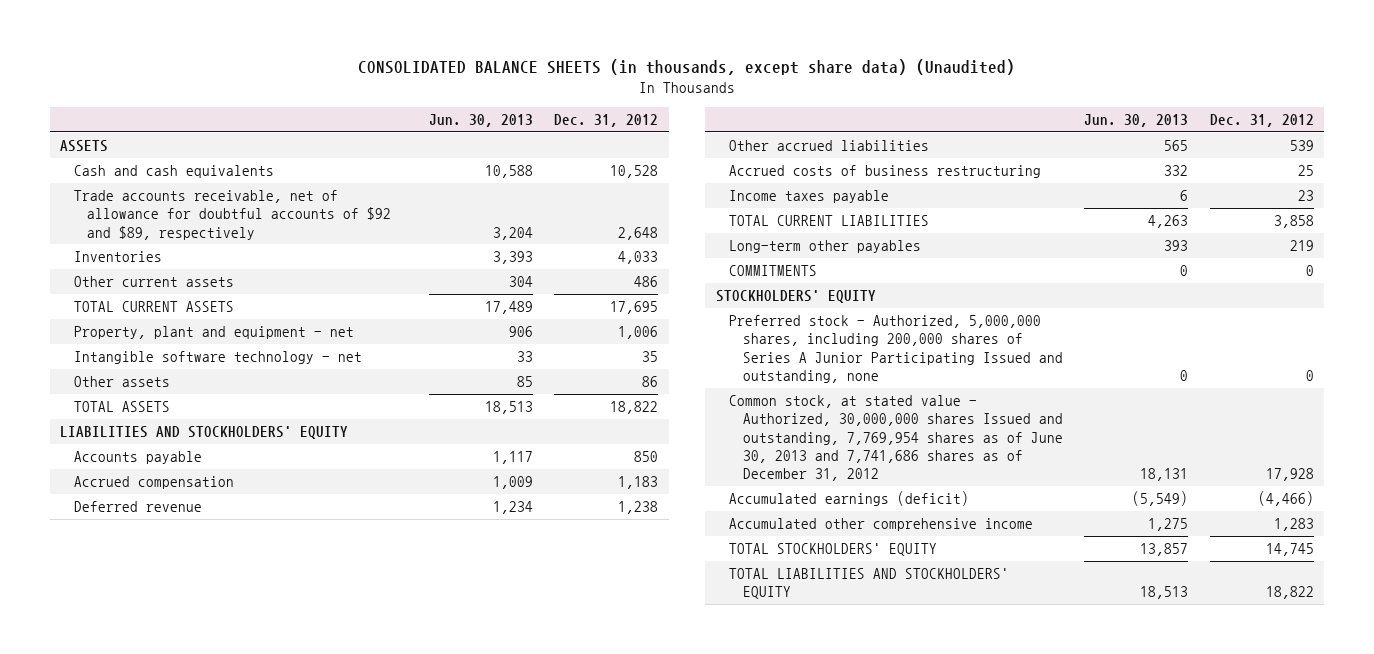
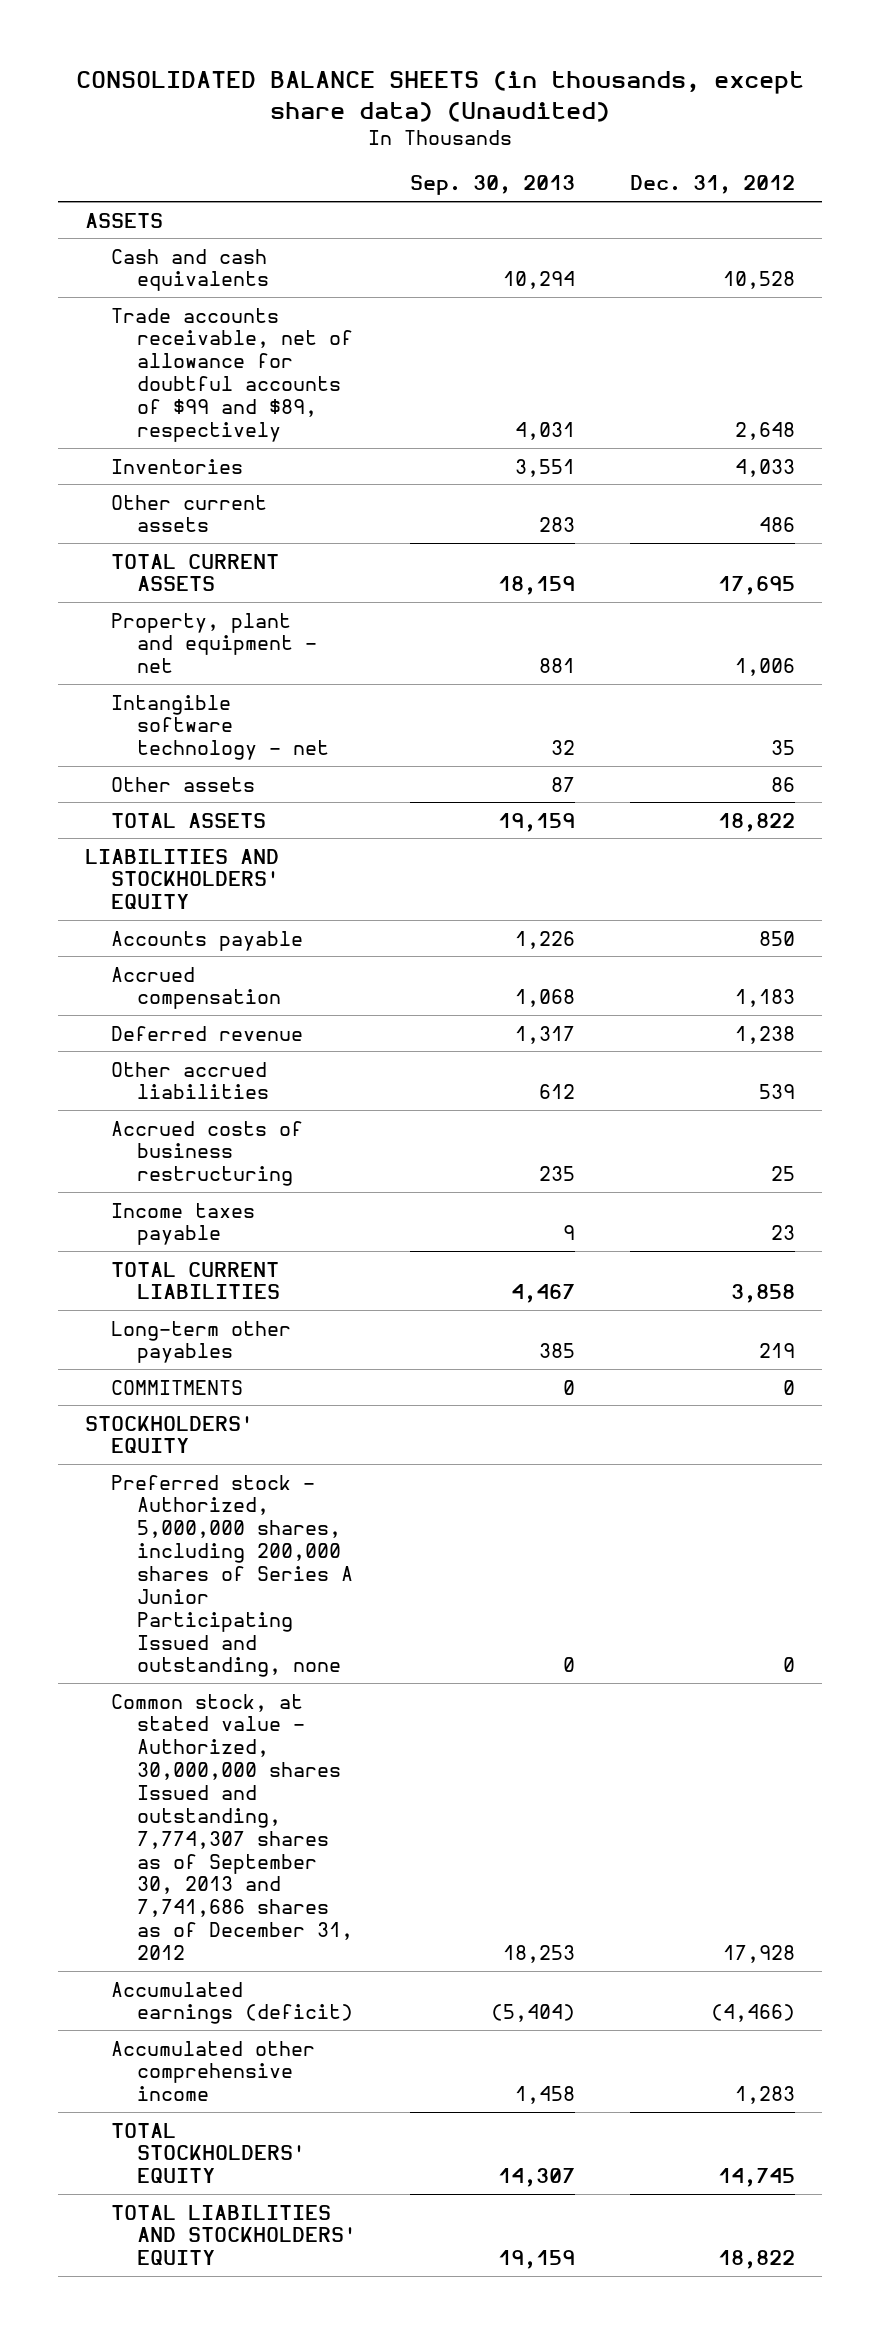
- | Jun. 30, 2013 | Dec. 31, 2012
+ | Sep. 30, 2013 | Dec. 31, 2012
- Trade accounts receivable, net of allowance for doubtful accounts of $92 and $89, respectively | 3,204 | 2,648
+ Trade accounts receivable, net of allowance for doubtful accounts of $99 and $89, respectively | 4,031 | 2,648
- Common stock, at stated value - Authorized, 30,000,000 shares Issued and outstanding, 7,769,954 shares as of June 30, 2013 and 7,741,686 shares as of December 31, 2012 | 18,131 | 17,928
+ Common stock, at stated value - Authorized, 30,000,000 shares Issued and outstanding, 7,774,307 shares as of September 30, 2013 and 7,741,686 shares as of December 31, 2012 | 18,253 | 17,928

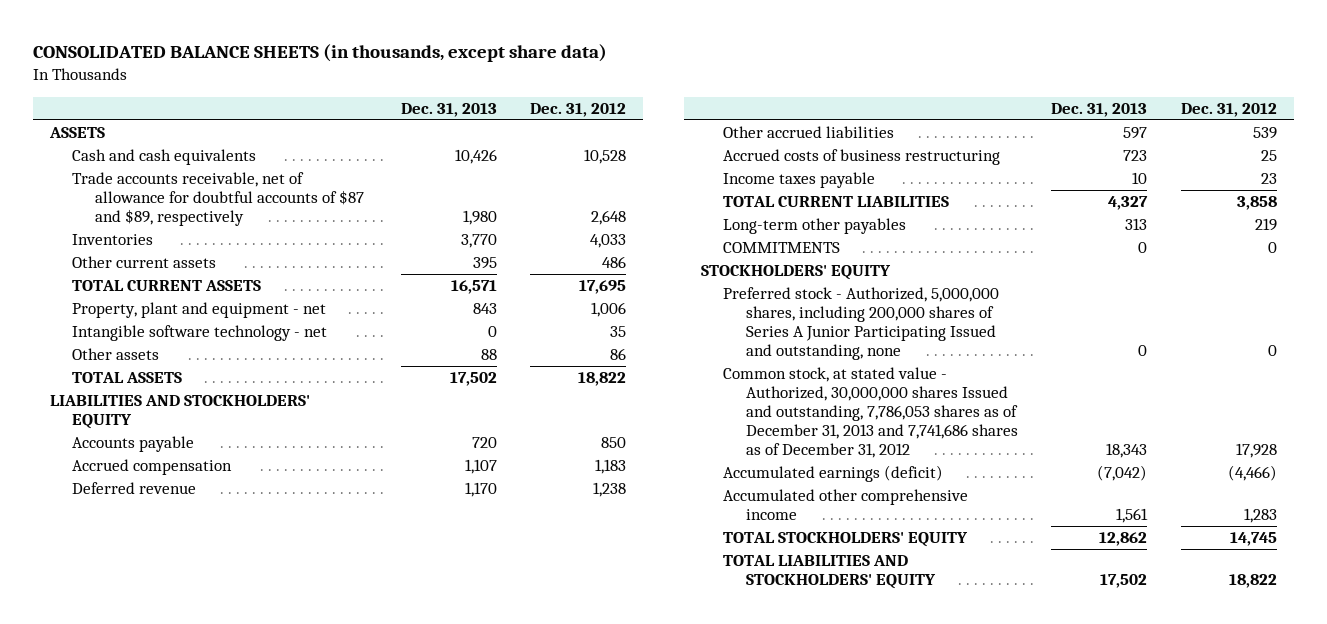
- CONSOLIDATED BALANCE SHEETS (in thousands, except share data) (Unaudited)
+ CONSOLIDATED BALANCE SHEETS (in thousands, except share data)
- | Sep. 30, 2013 | Dec. 31, 2012
+ | Dec. 31, 2013 | Dec. 31, 2012
- Trade accounts receivable, net of allowance for doubtful accounts of $99 and $89, respectively | 4,031 | 2,648
+ Trade accounts receivable, net of allowance for doubtful accounts of $87 and $89, respectively | 1,980 | 2,648
- Common stock, at stated value - Authorized, 30,000,000 shares Issued and outstanding, 7,774,307 shares as of September 30, 2013 and 7,741,686 shares as of December 31, 2012 | 18,253 | 17,928
+ Common stock, at stated value - Authorized, 30,000,000 shares Issued and outstanding, 7,786,053 shares as of December 31, 2013 and 7,741,686 shares as of December 31, 2012 | 18,343 | 17,928

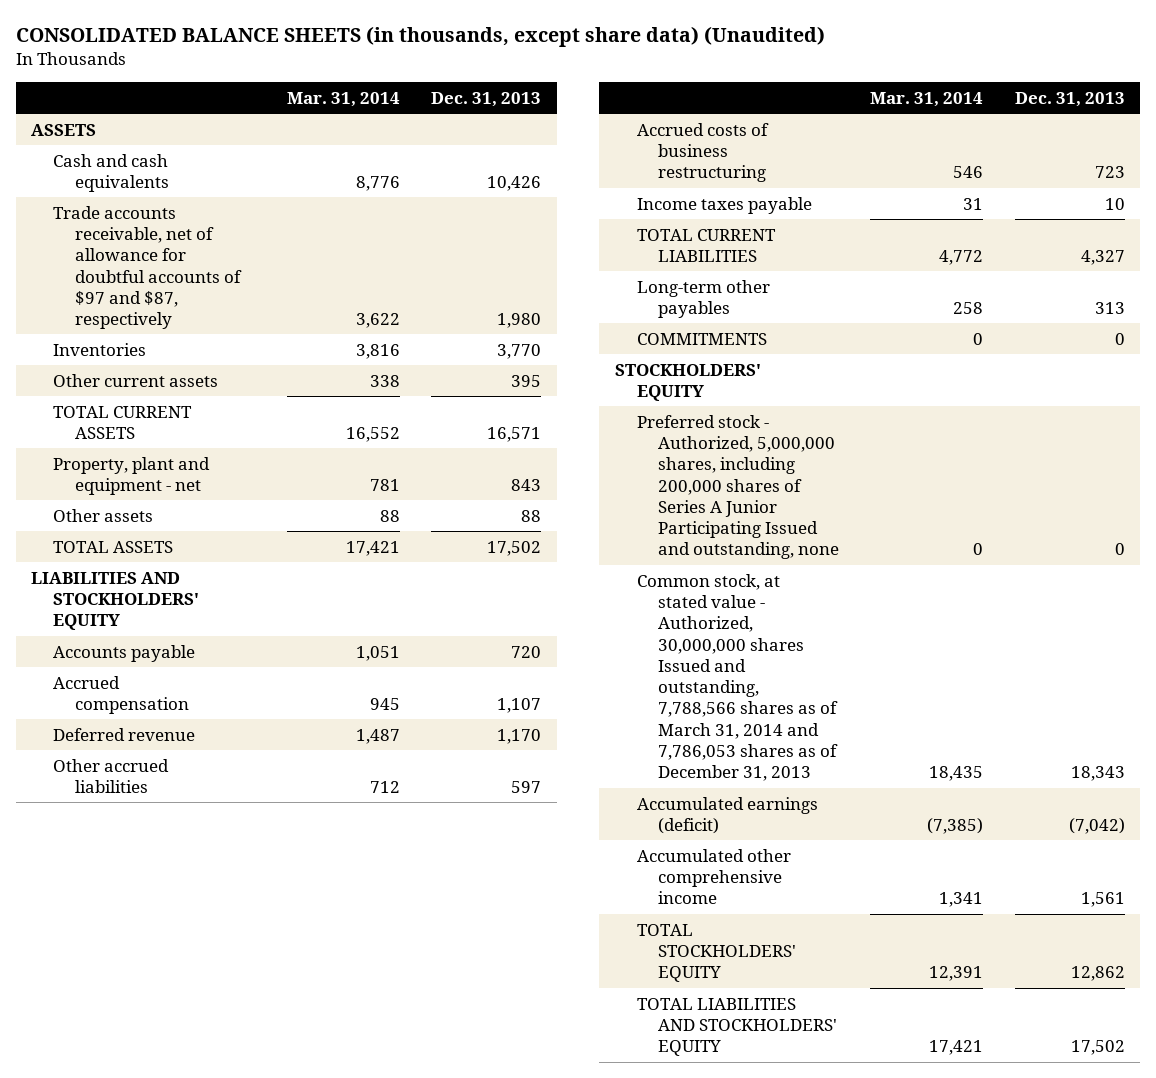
- CONSOLIDATED BALANCE SHEETS (in thousands, except share data)
+ CONSOLIDATED BALANCE SHEETS (in thousands, except share data) (Unaudited)
- | Dec. 31, 2013 | Dec. 31, 2012
+ | Mar. 31, 2014 | Dec. 31, 2013
- Trade accounts receivable, net of allowance for doubtful accounts of $87 and $89, respectively | 1,980 | 2,648
+ Trade accounts receivable, net of allowance for doubtful accounts of $97 and $87, respectively | 3,622 | 1,980
- Intangible software technology - net | 0 | 35
- Common stock, at stated value - Authorized, 30,000,000 shares Issued and outstanding, 7,786,053 shares as of December 31, 2013 and 7,741,686 shares as of December 31, 2012 | 18,343 | 17,928
+ Common stock, at stated value - Authorized, 30,000,000 shares Issued and outstanding, 7,788,566 shares as of March 31, 2014 and 7,786,053 shares as of December 31, 2013 | 18,435 | 18,343

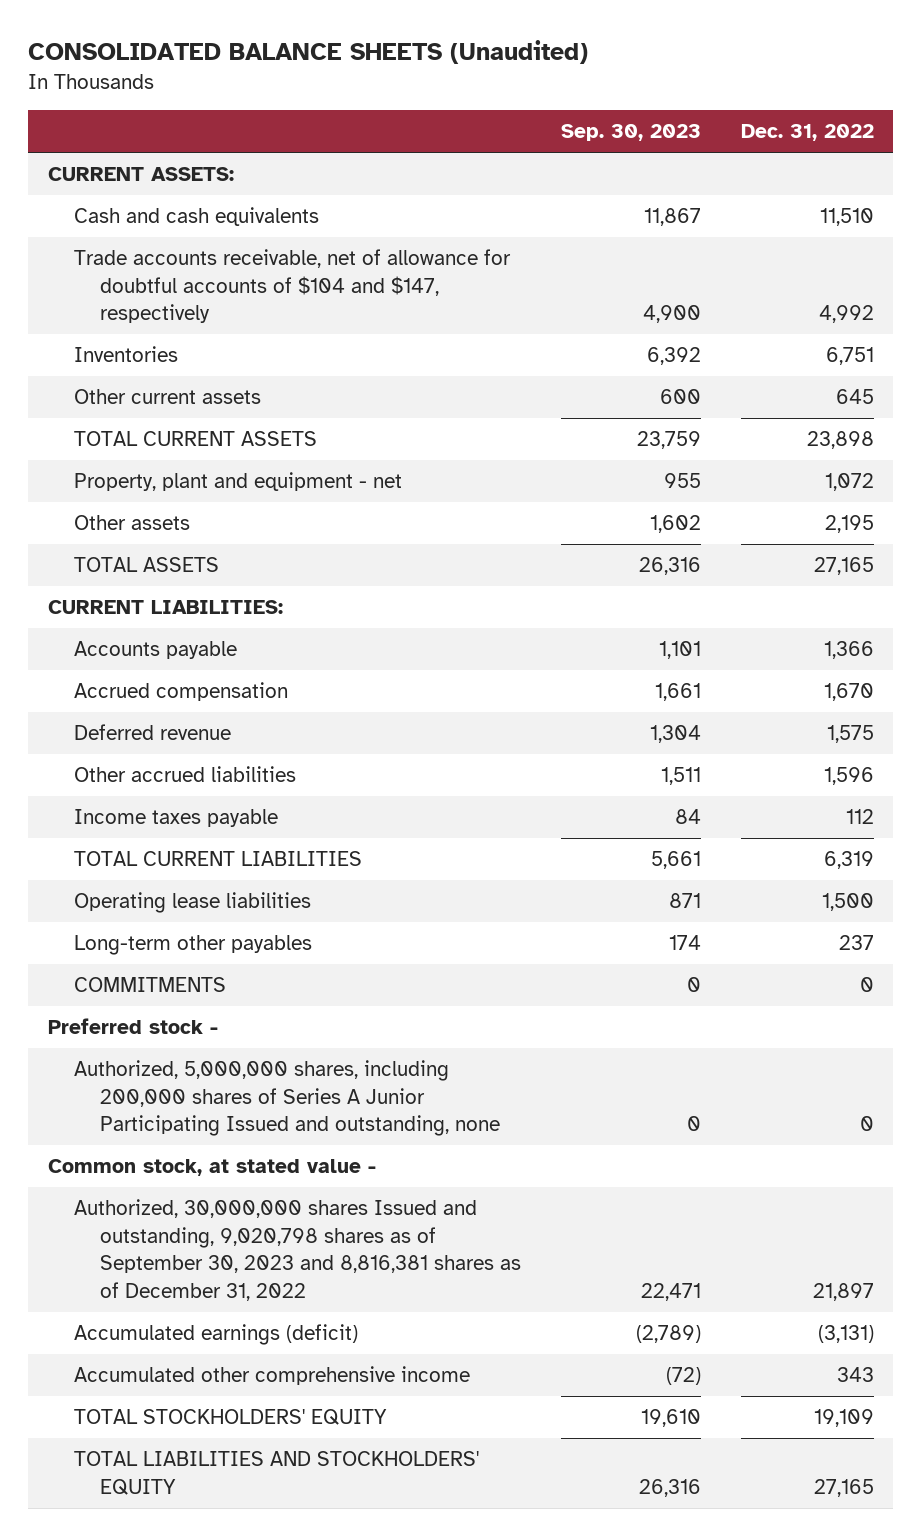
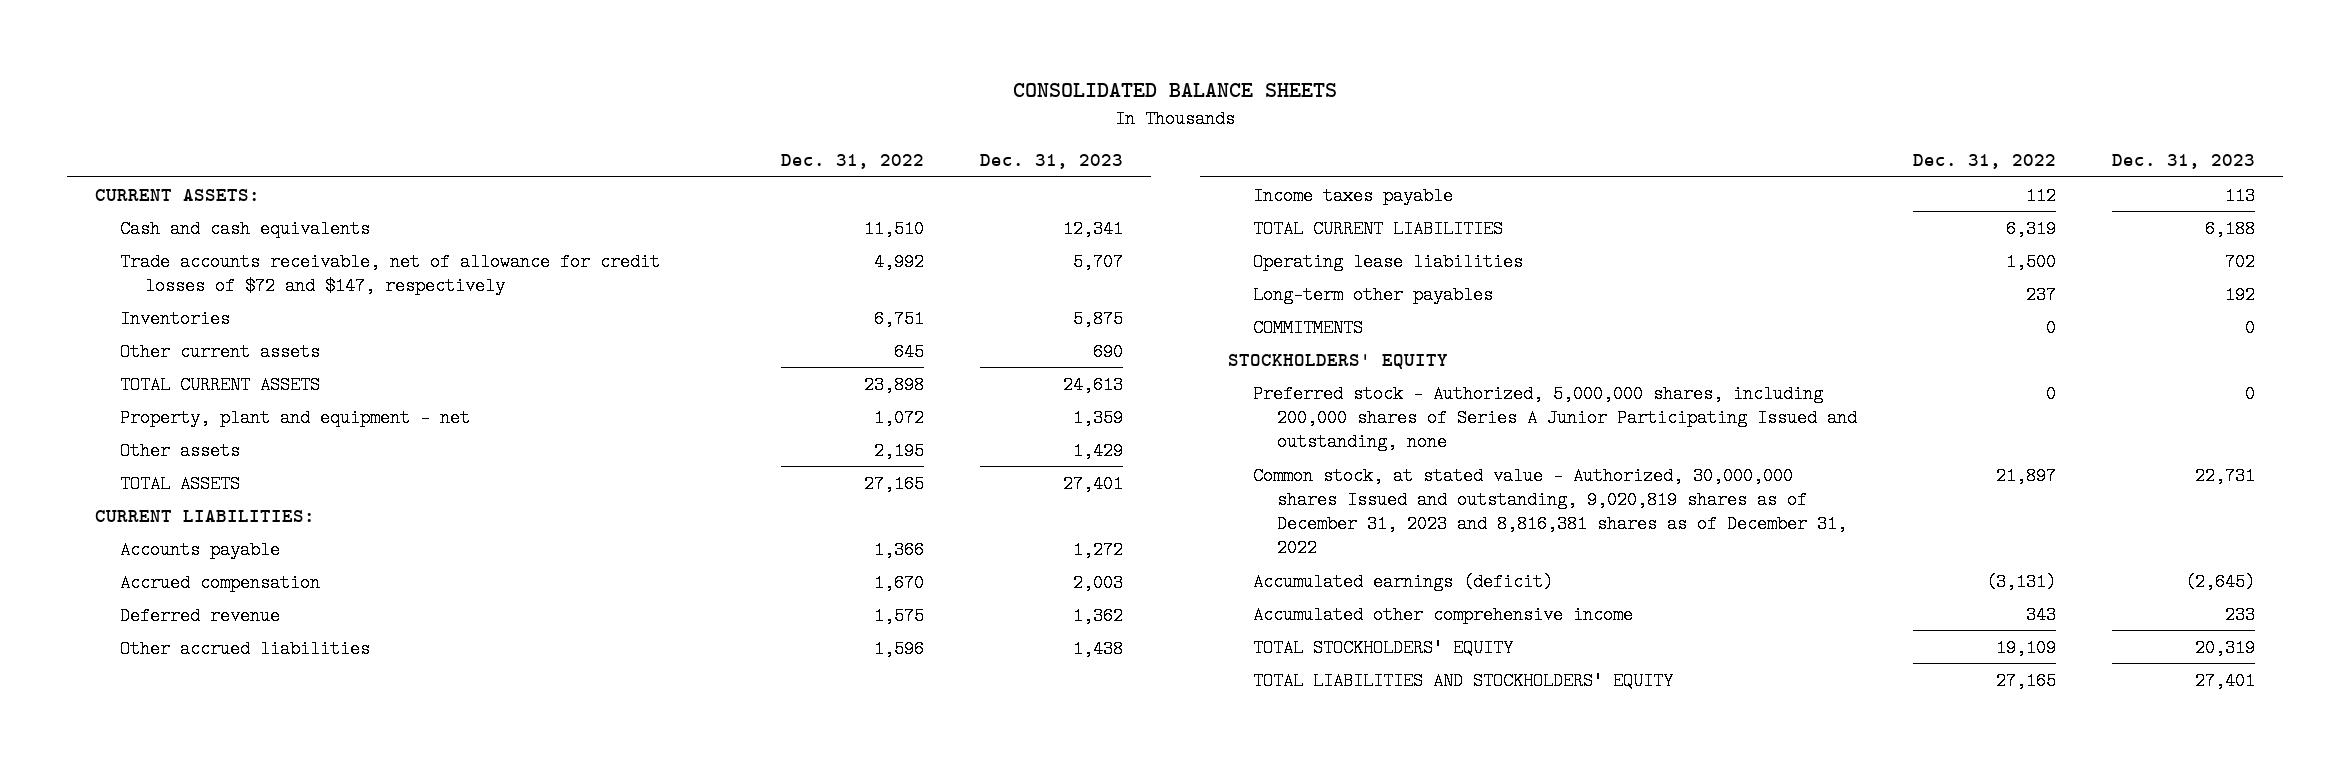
- CONSOLIDATED BALANCE SHEETS (Unaudited)
+ CONSOLIDATED BALANCE SHEETS
- | Sep. 30, 2023 | Dec. 31, 2022
+ | Dec. 31, 2022 | Dec. 31, 2023
- Trade accounts receivable, net of allowance for doubtful accounts of $104 and $147, respectively | 4,900 | 4,992
+ Trade accounts receivable, net of allowance for credit losses of $72 and $147, respectively | 4,992 | 5,707
- Preferred stock -
- Authorized, 5,000,000 shares, including 200,000 shares of Series A Junior Participating Issued and outstanding, none | 0 | 0
- Common stock, at stated value -
- Authorized, 30,000,000 shares Issued and outstanding, 9,020,798 shares as of September 30, 2023 and 8,816,381 shares as of December 31, 2022 | 22,471 | 21,897
+ STOCKHOLDERS' EQUITY
+ Preferred stock - Authorized, 5,000,000 shares, including 200,000 shares of Series A Junior Participating Issued and outstanding, none | 0 | 0
+ Common stock, at stated value - Authorized, 30,000,000 shares Issued and outstanding, 9,020,819 shares as of December 31, 2023 and 8,816,381 shares as of December 31, 2022 | 21,897 | 22,731

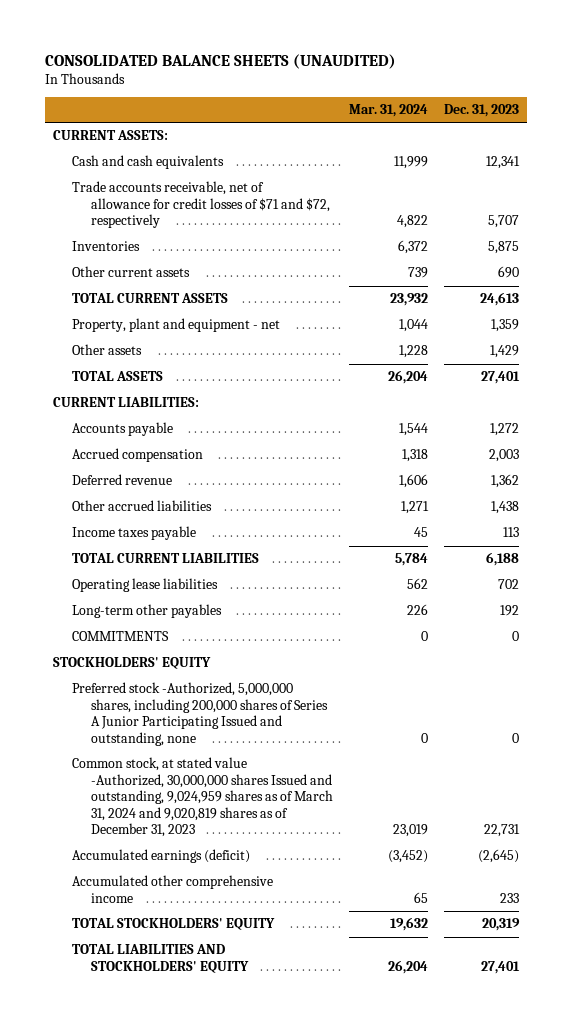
- CONSOLIDATED BALANCE SHEETS
+ CONSOLIDATED BALANCE SHEETS (UNAUDITED)
- | Dec. 31, 2022 | Dec. 31, 2023
+ | Mar. 31, 2024 | Dec. 31, 2023
- Trade accounts receivable, net of allowance for credit losses of $72 and $147, respectively | 4,992 | 5,707
+ Trade accounts receivable, net of allowance for credit losses of $71 and $72, respectively | 4,822 | 5,707
- Preferred stock - Authorized, 5,000,000 shares, including 200,000 shares of Series A Junior Participating Issued and outstanding, none | 0 | 0
- Common stock, at stated value - Authorized, 30,000,000 shares Issued and outstanding, 9,020,819 shares as of December 31, 2023 and 8,816,381 shares as of December 31, 2022 | 21,897 | 22,731
+ Preferred stock -Authorized, 5,000,000 shares, including 200,000 shares of Series A Junior Participating Issued and outstanding, none | 0 | 0
+ Common stock, at stated value -Authorized, 30,000,000 shares Issued and outstanding, 9,024,959 shares as of March 31, 2024 and 9,020,819 shares as of December 31, 2023 | 23,019 | 22,731

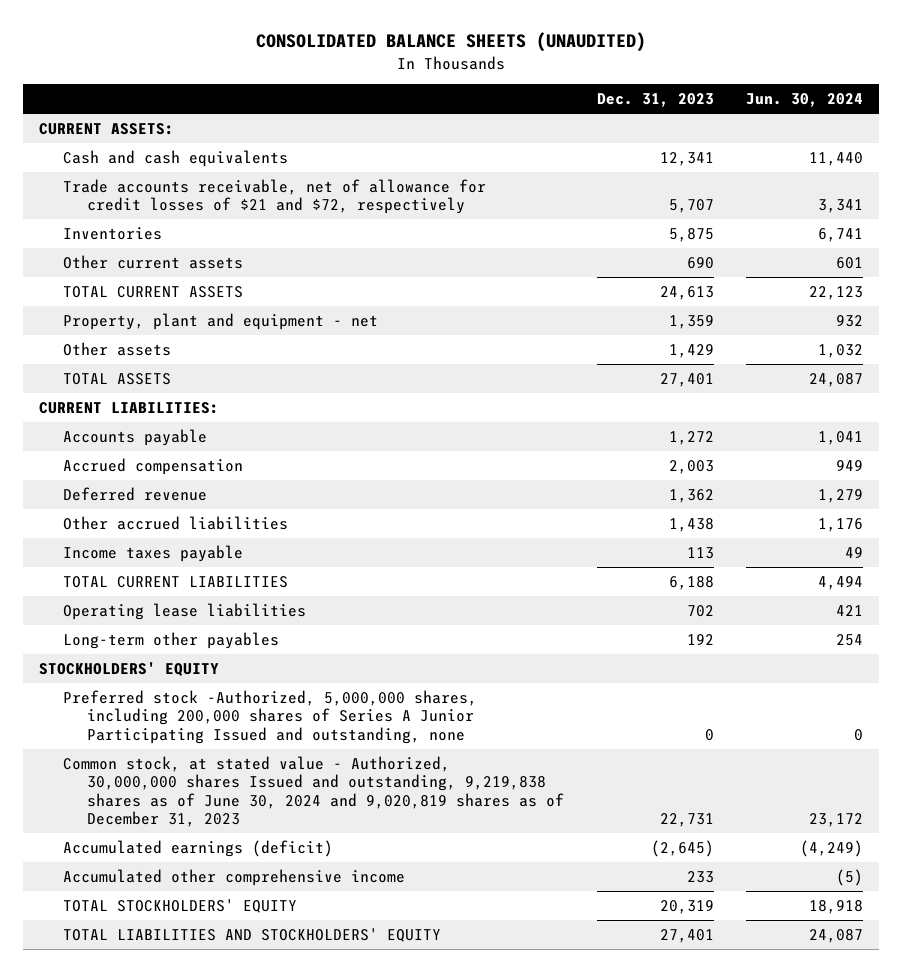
- | Mar. 31, 2024 | Dec. 31, 2023
+ | Dec. 31, 2023 | Jun. 30, 2024
- Trade accounts receivable, net of allowance for credit losses of $71 and $72, respectively | 4,822 | 5,707
+ Trade accounts receivable, net of allowance for credit losses of $21 and $72, respectively | 5,707 | 3,341
- COMMITMENTS | 0 | 0
- Common stock, at stated value -Authorized, 30,000,000 shares Issued and outstanding, 9,024,959 shares as of March 31, 2024 and 9,020,819 shares as of December 31, 2023 | 23,019 | 22,731
+ Common stock, at stated value - Authorized, 30,000,000 shares Issued and outstanding, 9,219,838 shares as of June 30, 2024 and 9,020,819 shares as of December 31, 2023 | 22,731 | 23,172

